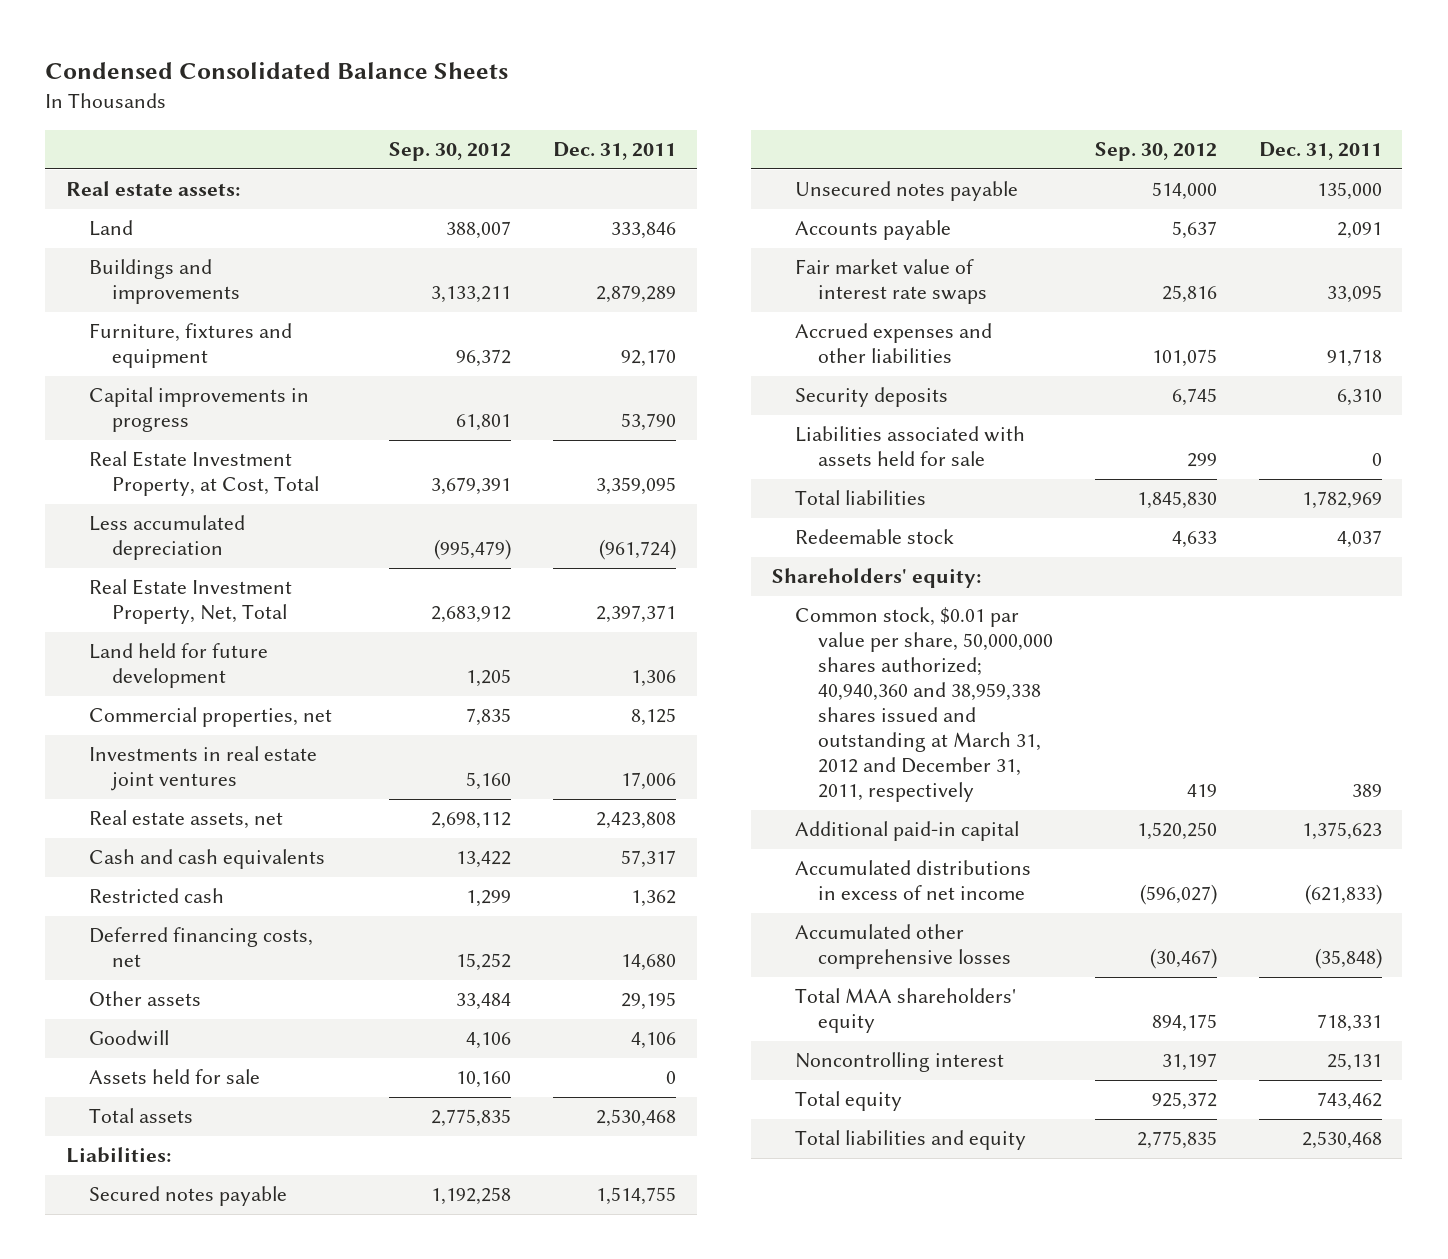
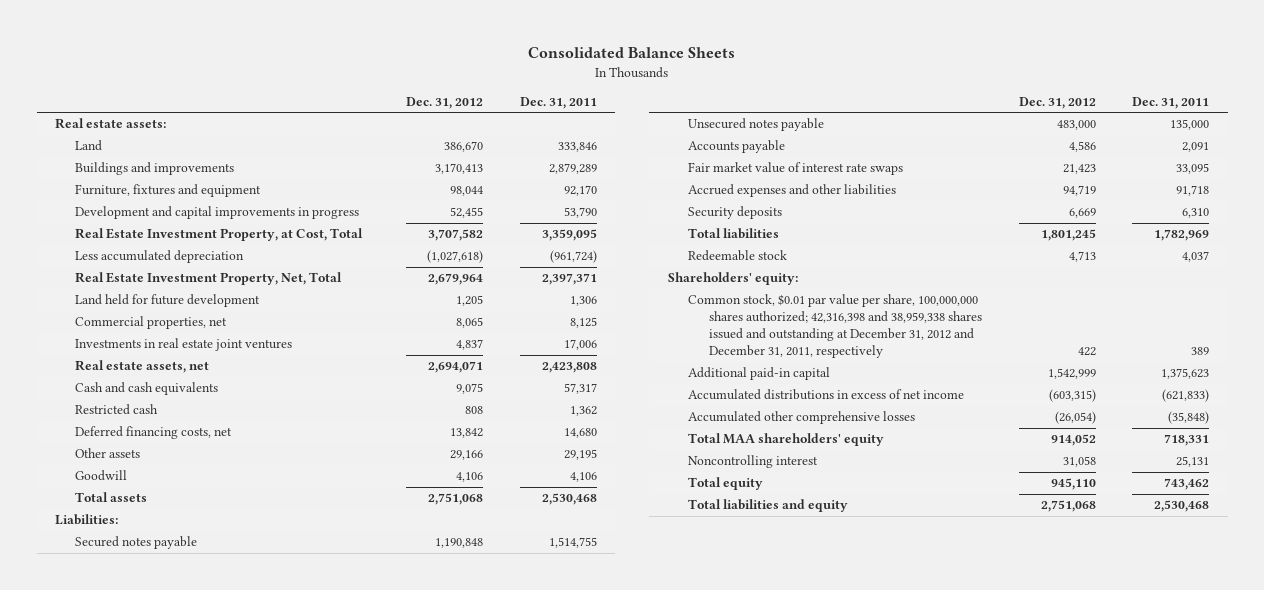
- Condensed Consolidated Balance Sheets
+ Consolidated Balance Sheets
- | Sep. 30, 2012 | Dec. 31, 2011
+ | Dec. 31, 2012 | Dec. 31, 2011
- Capital improvements in progress | 61,801 | 53,790
+ Development and capital improvements in progress | 52,455 | 53,790
- Assets held for sale | 10,160 | 0
- Liabilities associated with assets held for sale | 299 | 0
- Common stock, $0.01 par value per share, 50,000,000 shares authorized; 40,940,360 and 38,959,338 shares issued and outstanding at March 31, 2012 and December 31, 2011, respectively | 419 | 389
+ Common stock, $0.01 par value per share, 100,000,000 shares authorized; 42,316,398 and 38,959,338 shares issued and outstanding at December 31, 2012 and December 31, 2011, respectively | 422 | 389

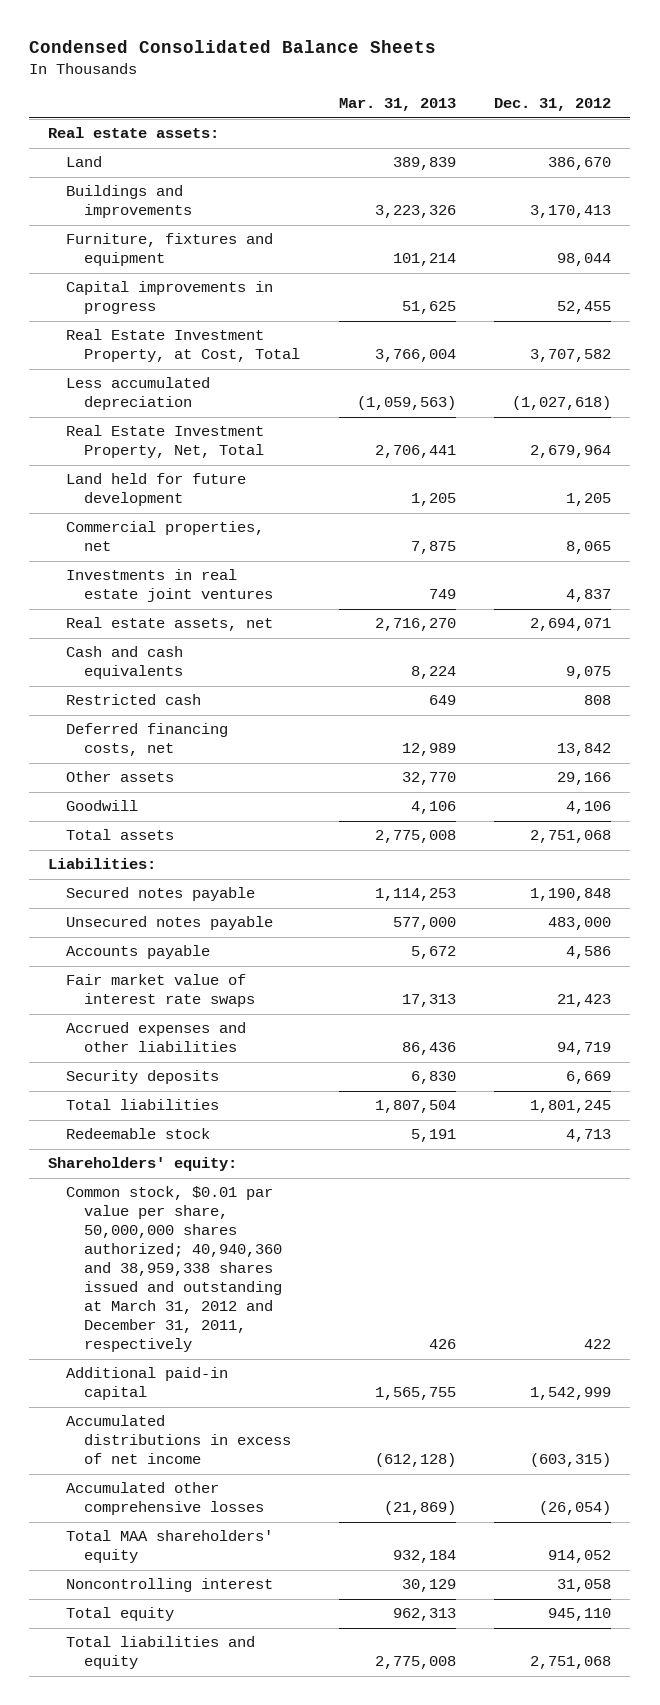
- Consolidated Balance Sheets
+ Condensed Consolidated Balance Sheets
- | Dec. 31, 2012 | Dec. 31, 2011
+ | Mar. 31, 2013 | Dec. 31, 2012
- Development and capital improvements in progress | 52,455 | 53,790
+ Capital improvements in progress | 51,625 | 52,455
- Common stock, $0.01 par value per share, 100,000,000 shares authorized; 42,316,398 and 38,959,338 shares issued and outstanding at December 31, 2012 and December 31, 2011, respectively | 422 | 389
+ Common stock, $0.01 par value per share, 50,000,000 shares authorized; 40,940,360 and 38,959,338 shares issued and outstanding at March 31, 2012 and December 31, 2011, respectively | 426 | 422

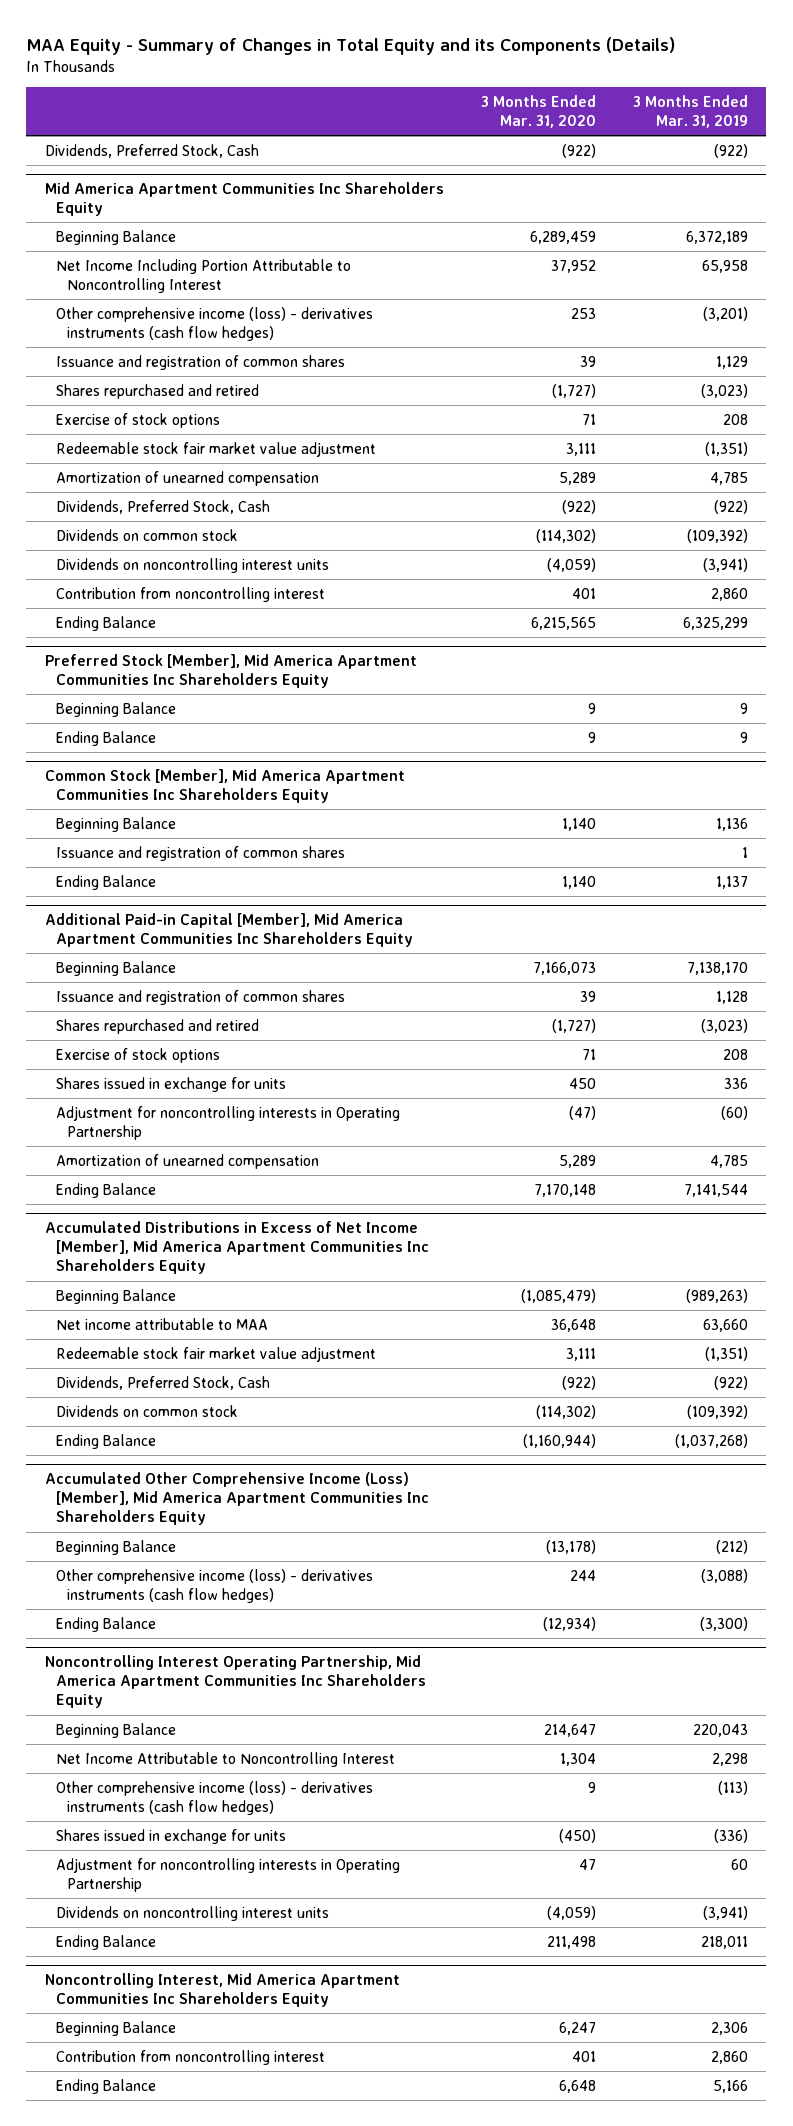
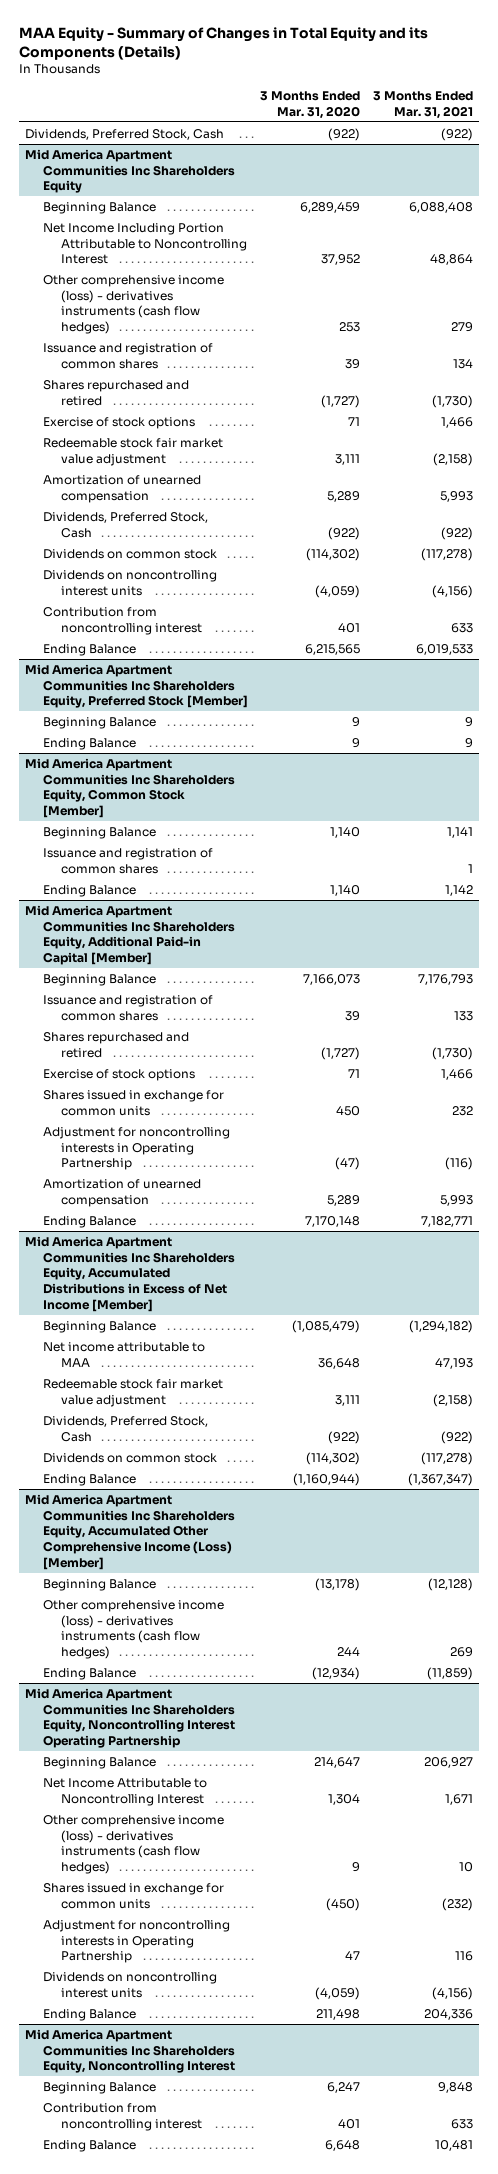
- | 3 Months Ended Mar. 31, 2020 | 3 Months Ended Mar. 31, 2019
+ | 3 Months Ended Mar. 31, 2020 | 3 Months Ended Mar. 31, 2021
- Preferred Stock [Member], Mid America Apartment Communities Inc Shareholders Equity
+ Mid America Apartment Communities Inc Shareholders Equity, Preferred Stock [Member]
- Common Stock [Member], Mid America Apartment Communities Inc Shareholders Equity
+ Mid America Apartment Communities Inc Shareholders Equity, Common Stock [Member]
- Additional Paid-in Capital [Member], Mid America Apartment Communities Inc Shareholders Equity
+ Mid America Apartment Communities Inc Shareholders Equity, Additional Paid-in Capital [Member]
- Shares issued in exchange for units | 450 | 336
+ Shares issued in exchange for common units | 450 | 232
- Accumulated Distributions in Excess of Net Income [Member], Mid America Apartment Communities Inc Shareholders Equity
+ Mid America Apartment Communities Inc Shareholders Equity, Accumulated Distributions in Excess of Net Income [Member]
- Accumulated Other Comprehensive Income (Loss) [Member], Mid America Apartment Communities Inc Shareholders Equity
+ Mid America Apartment Communities Inc Shareholders Equity, Accumulated Other Comprehensive Income (Loss) [Member]
- Noncontrolling Interest Operating Partnership, Mid America Apartment Communities Inc Shareholders Equity
+ Mid America Apartment Communities Inc Shareholders Equity, Noncontrolling Interest Operating Partnership
- Shares issued in exchange for units | (450) | (336)
+ Shares issued in exchange for common units | (450) | (232)
- Noncontrolling Interest, Mid America Apartment Communities Inc Shareholders Equity
+ Mid America Apartment Communities Inc Shareholders Equity, Noncontrolling Interest

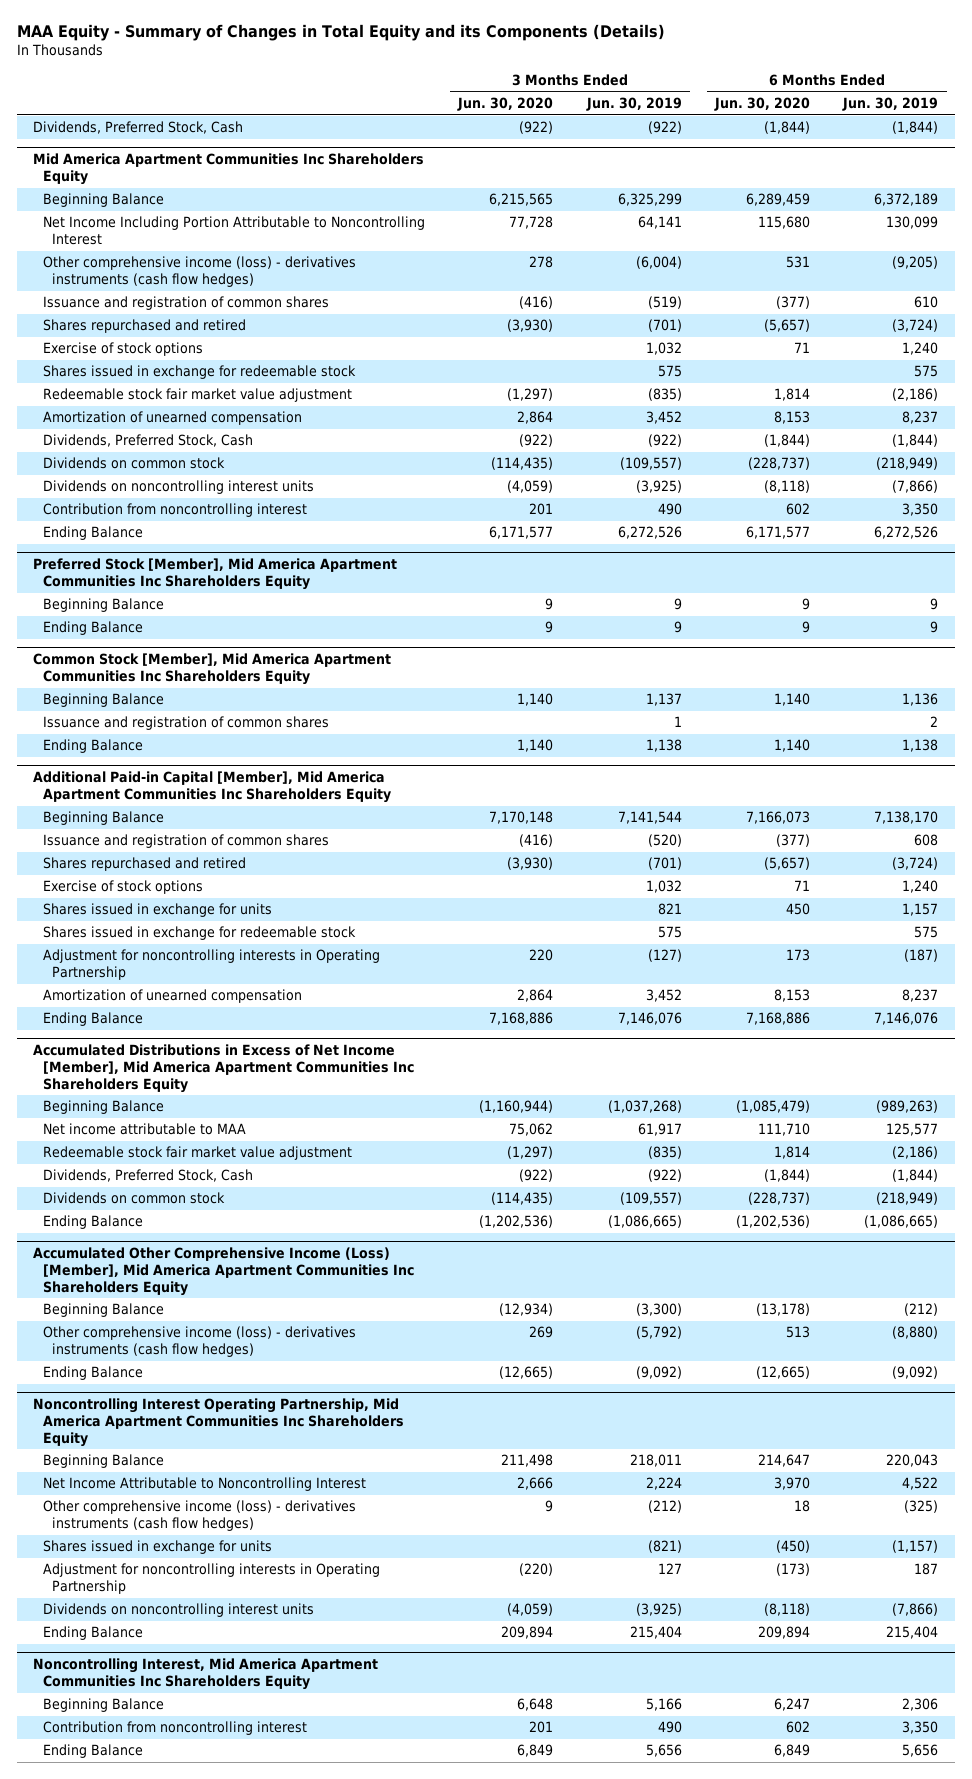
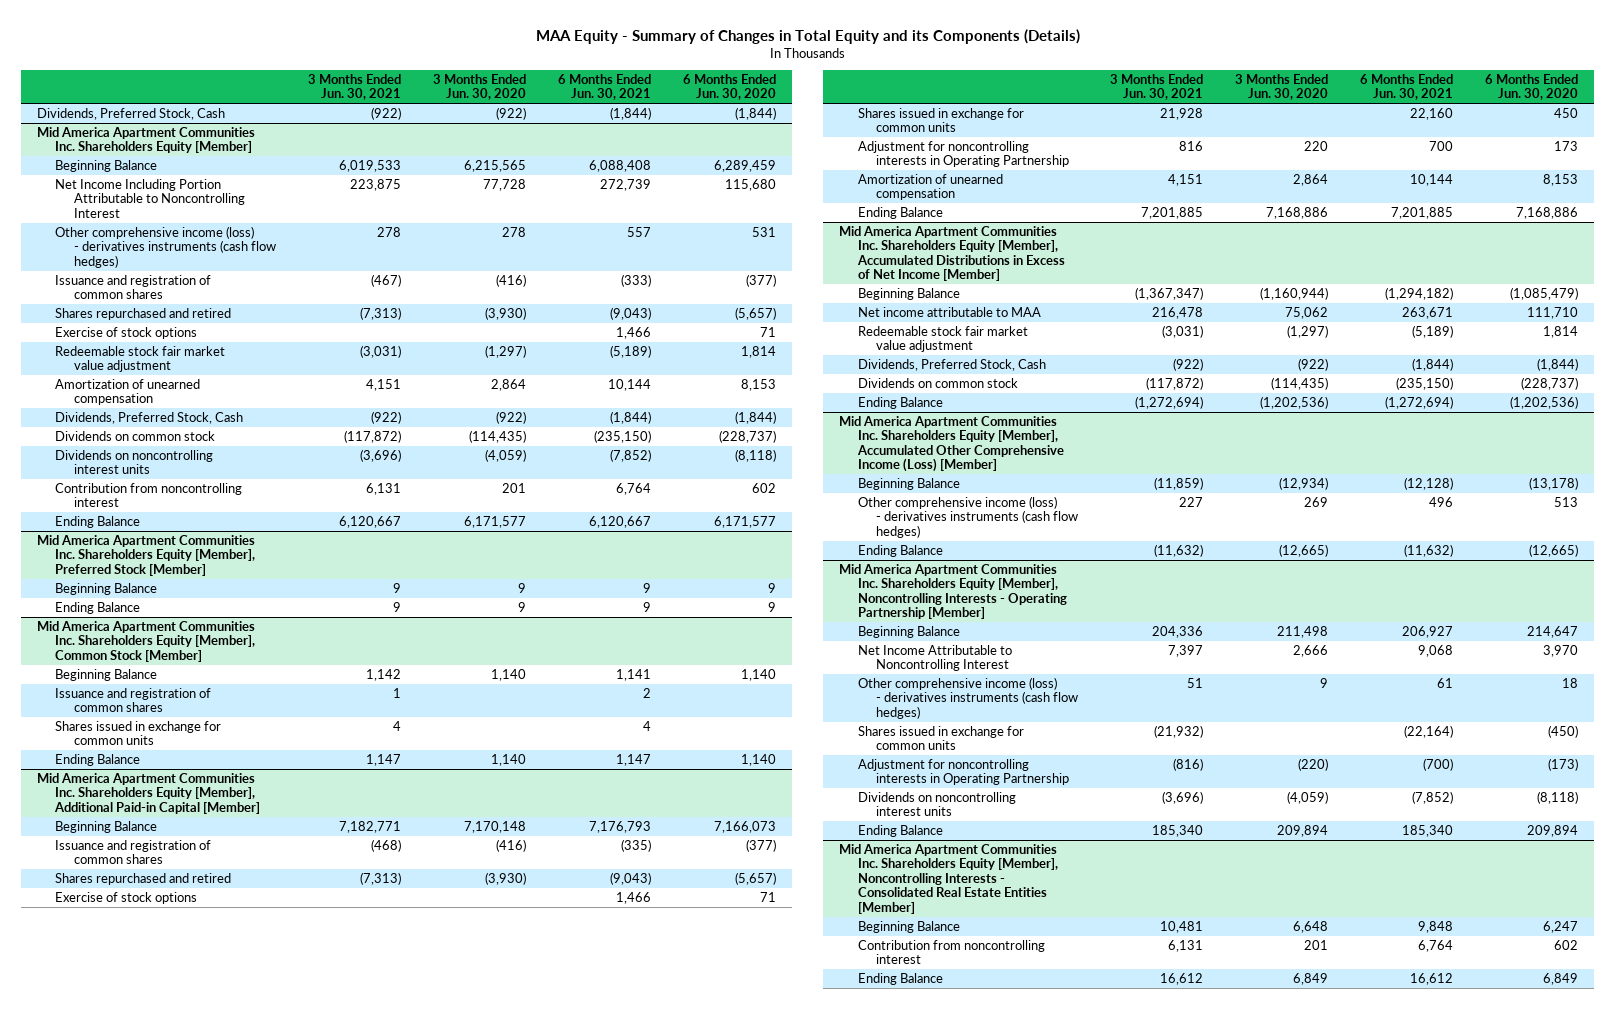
- | 3 Months Ended Jun. 30, 2020 | 3 Months Ended Jun. 30, 2019 | 6 Months Ended Jun. 30, 2020 | 6 Months Ended Jun. 30, 2019
+ | 3 Months Ended Jun. 30, 2021 | 3 Months Ended Jun. 30, 2020 | 6 Months Ended Jun. 30, 2021 | 6 Months Ended Jun. 30, 2020
- Mid America Apartment Communities Inc Shareholders Equity
+ Mid America Apartment Communities Inc. Shareholders Equity [Member]
- Shares issued in exchange for redeemable stock | | 575 | | 575
- Preferred Stock [Member], Mid America Apartment Communities Inc Shareholders Equity
+ Mid America Apartment Communities Inc. Shareholders Equity [Member], Preferred Stock [Member]
- Common Stock [Member], Mid America Apartment Communities Inc Shareholders Equity
+ Mid America Apartment Communities Inc. Shareholders Equity [Member], Common Stock [Member]
+ Shares issued in exchange for common units | 4 | | 4 |
- Additional Paid-in Capital [Member], Mid America Apartment Communities Inc Shareholders Equity
+ Mid America Apartment Communities Inc. Shareholders Equity [Member], Additional Paid-in Capital [Member]
- Shares issued in exchange for units | | 821 | 450 | 1,157
- Shares issued in exchange for redeemable stock | | 575 | | 575
+ Shares issued in exchange for common units | 21,928 | | 22,160 | 450
- Accumulated Distributions in Excess of Net Income [Member], Mid America Apartment Communities Inc Shareholders Equity
+ Mid America Apartment Communities Inc. Shareholders Equity [Member], Accumulated Distributions in Excess of Net Income [Member]
- Accumulated Other Comprehensive Income (Loss) [Member], Mid America Apartment Communities Inc Shareholders Equity
+ Mid America Apartment Communities Inc. Shareholders Equity [Member], Accumulated Other Comprehensive Income (Loss) [Member]
- Noncontrolling Interest Operating Partnership, Mid America Apartment Communities Inc Shareholders Equity
+ Mid America Apartment Communities Inc. Shareholders Equity [Member], Noncontrolling Interests - Operating Partnership [Member]
- Shares issued in exchange for units | | (821) | (450) | (1,157)
+ Shares issued in exchange for common units | (21,932) | | (22,164) | (450)
- Noncontrolling Interest, Mid America Apartment Communities Inc Shareholders Equity
+ Mid America Apartment Communities Inc. Shareholders Equity [Member], Noncontrolling Interests - Consolidated Real Estate Entities [Member]

